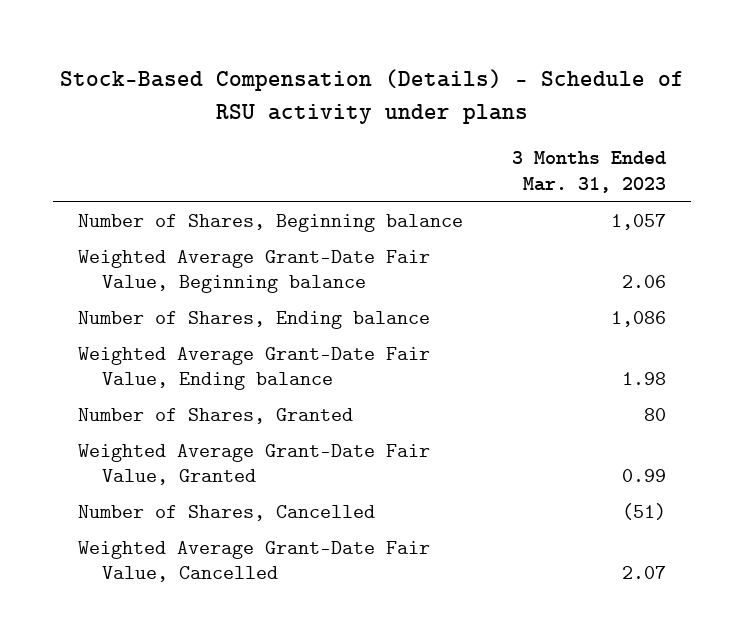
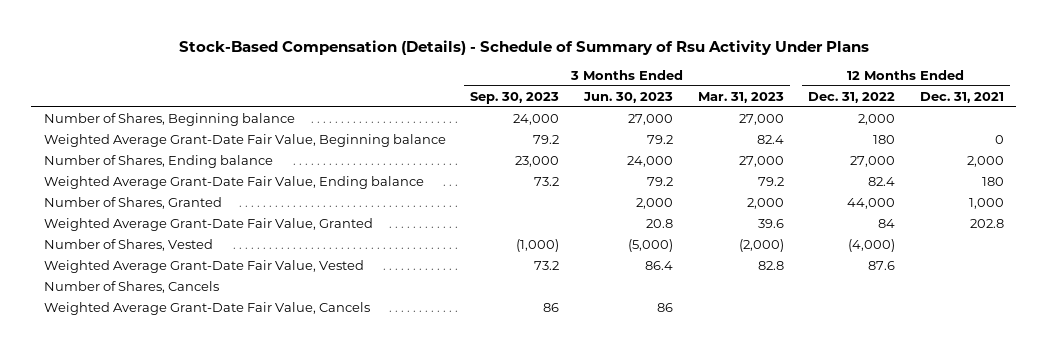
- Stock-Based Compensation (Details) - Schedule of RSU activity under plans
+ Stock-Based Compensation (Details) - Schedule of Summary of Rsu Activity Under Plans
- | 3 Months Ended Mar. 31, 2023
+ | 3 Months Ended Sep. 30, 2023 | 3 Months Ended Jun. 30, 2023 | 3 Months Ended Mar. 31, 2023 | 12 Months Ended Dec. 31, 2022 | 12 Months Ended Dec. 31, 2021
- Number of Shares, Beginning balance | 1,057
- Weighted Average Grant-Date Fair Value, Beginning balance | 2.06
- Number of Shares, Ending balance | 1,086
- Weighted Average Grant-Date Fair Value, Ending balance | 1.98
- Number of Shares, Granted | 80
- Weighted Average Grant-Date Fair Value, Granted | 0.99
- Number of Shares, Cancelled | (51)
- Weighted Average Grant-Date Fair Value, Cancelled | 2.07
+ Number of Shares, Beginning balance | 24,000 | 27,000 | 27,000 | 2,000 |
+ Weighted Average Grant-Date Fair Value, Beginning balance | 79.2 | 79.2 | 82.4 | 180 | 0
+ Number of Shares, Ending balance | 23,000 | 24,000 | 27,000 | 27,000 | 2,000
+ Weighted Average Grant-Date Fair Value, Ending balance | 73.2 | 79.2 | 79.2 | 82.4 | 180
+ Number of Shares, Granted | | 2,000 | 2,000 | 44,000 | 1,000
+ Weighted Average Grant-Date Fair Value, Granted | | 20.8 | 39.6 | 84 | 202.8
+ Number of Shares, Vested | (1,000) | (5,000) | (2,000) | (4,000) |
+ Weighted Average Grant-Date Fair Value, Vested | 73.2 | 86.4 | 82.8 | 87.6 |
+ Number of Shares, Cancels
+ Weighted Average Grant-Date Fair Value, Cancels | 86 | 86 | | |

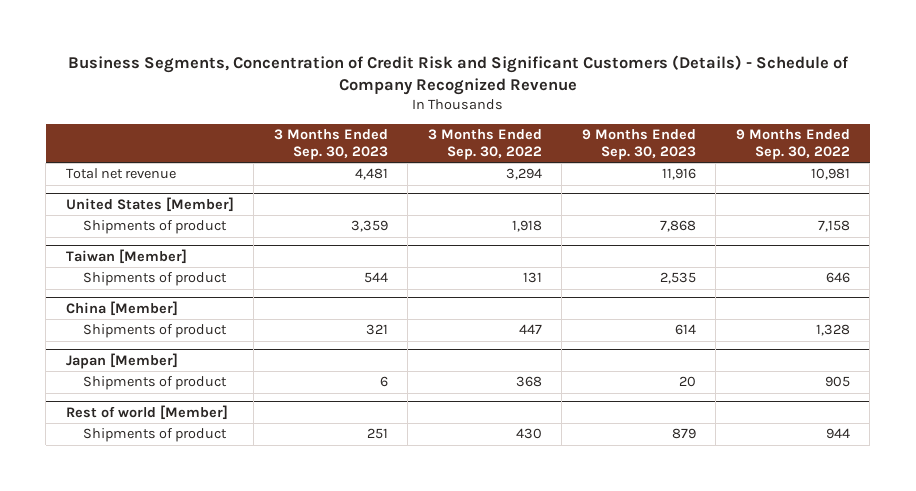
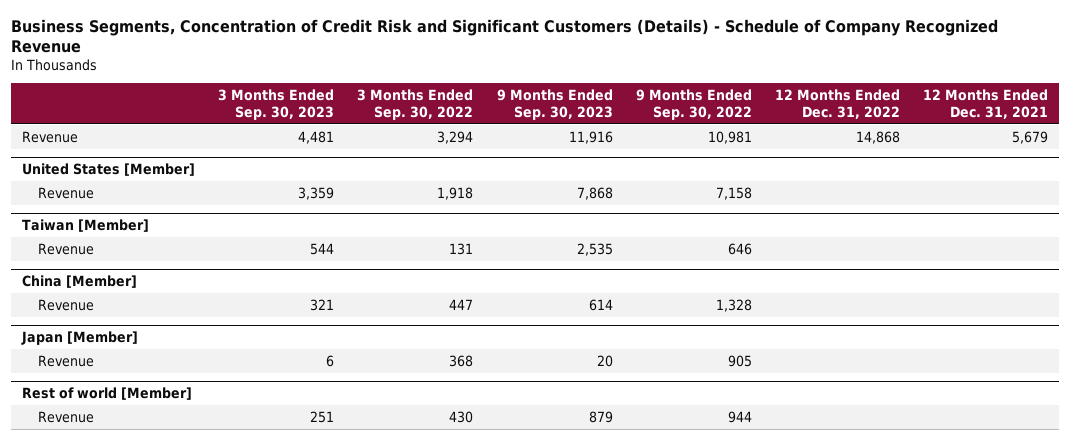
- | 3 Months Ended Sep. 30, 2023 | 3 Months Ended Sep. 30, 2022 | 9 Months Ended Sep. 30, 2023 | 9 Months Ended Sep. 30, 2022
+ | 3 Months Ended Sep. 30, 2023 | 3 Months Ended Sep. 30, 2022 | 9 Months Ended Sep. 30, 2023 | 9 Months Ended Sep. 30, 2022 | 12 Months Ended Dec. 31, 2022 | 12 Months Ended Dec. 31, 2021
- Total net revenue | 4,481 | 3,294 | 11,916 | 10,981
+ Revenue | 4,481 | 3,294 | 11,916 | 10,981 | 14,868 | 5,679
@ United States [Member]
- Shipments of product | 3,359 | 1,918 | 7,868 | 7,158
+ Revenue | 3,359 | 1,918 | 7,868 | 7,158 | |
@ Taiwan [Member]
- Shipments of product | 544 | 131 | 2,535 | 646
+ Revenue | 544 | 131 | 2,535 | 646 | |
@ China [Member]
- Shipments of product | 321 | 447 | 614 | 1,328
+ Revenue | 321 | 447 | 614 | 1,328 | |
@ Japan [Member]
- Shipments of product | 6 | 368 | 20 | 905
+ Revenue | 6 | 368 | 20 | 905 | |
@ Rest of world [Member]
- Shipments of product | 251 | 430 | 879 | 944
+ Revenue | 251 | 430 | 879 | 944 | |

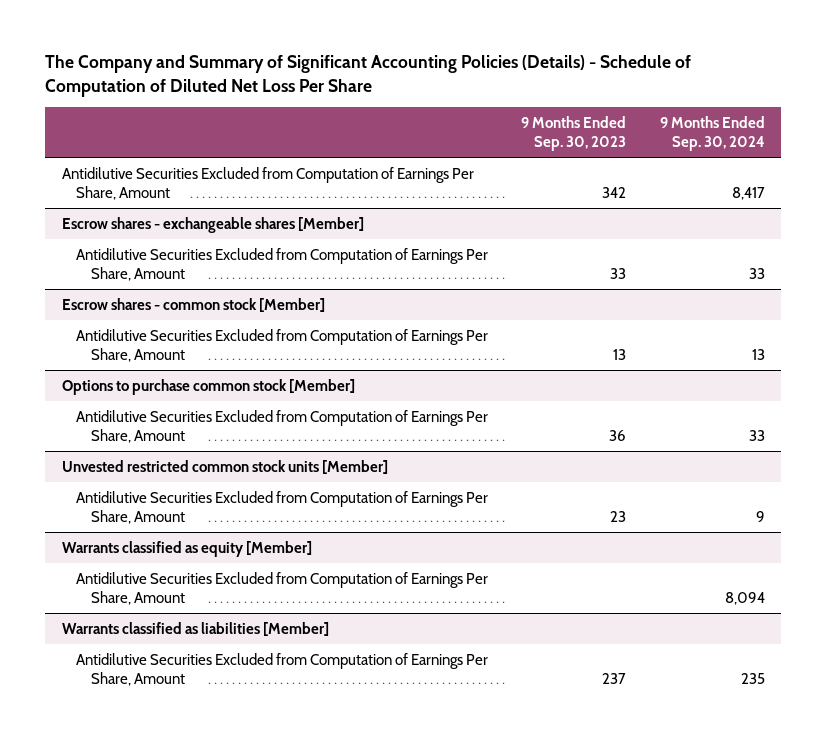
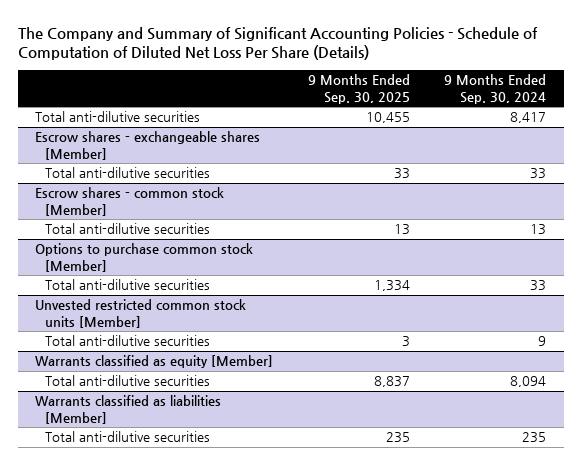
- The Company and Summary of Significant Accounting Policies (Details) - Schedule of Computation of Diluted Net Loss Per Share
+ The Company and Summary of Significant Accounting Policies - Schedule of Computation of Diluted Net Loss Per Share (Details)
- | 9 Months Ended Sep. 30, 2023 | 9 Months Ended Sep. 30, 2024
+ | 9 Months Ended Sep. 30, 2025 | 9 Months Ended Sep. 30, 2024
- Antidilutive Securities Excluded from Computation of Earnings Per Share, Amount | 342 | 8,417
+ Total anti-dilutive securities | 10,455 | 8,417
@ Escrow shares - exchangeable shares [Member]
- Antidilutive Securities Excluded from Computation of Earnings Per Share, Amount | 33 | 33
+ Total anti-dilutive securities | 33 | 33
@ Escrow shares - common stock [Member]
- Antidilutive Securities Excluded from Computation of Earnings Per Share, Amount | 13 | 13
+ Total anti-dilutive securities | 13 | 13
@ Options to purchase common stock [Member]
- Antidilutive Securities Excluded from Computation of Earnings Per Share, Amount | 36 | 33
+ Total anti-dilutive securities | 1,334 | 33
@ Unvested restricted common stock units [Member]
- Antidilutive Securities Excluded from Computation of Earnings Per Share, Amount | 23 | 9
+ Total anti-dilutive securities | 3 | 9
@ Warrants classified as equity [Member]
- Antidilutive Securities Excluded from Computation of Earnings Per Share, Amount | | 8,094
+ Total anti-dilutive securities | 8,837 | 8,094
@ Warrants classified as liabilities [Member]
- Antidilutive Securities Excluded from Computation of Earnings Per Share, Amount | 237 | 235
+ Total anti-dilutive securities | 235 | 235

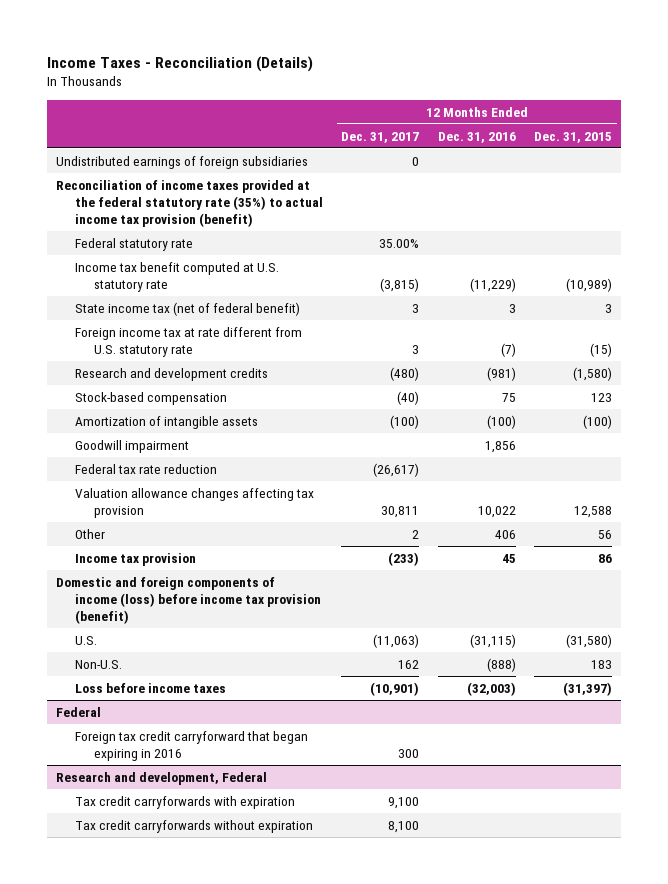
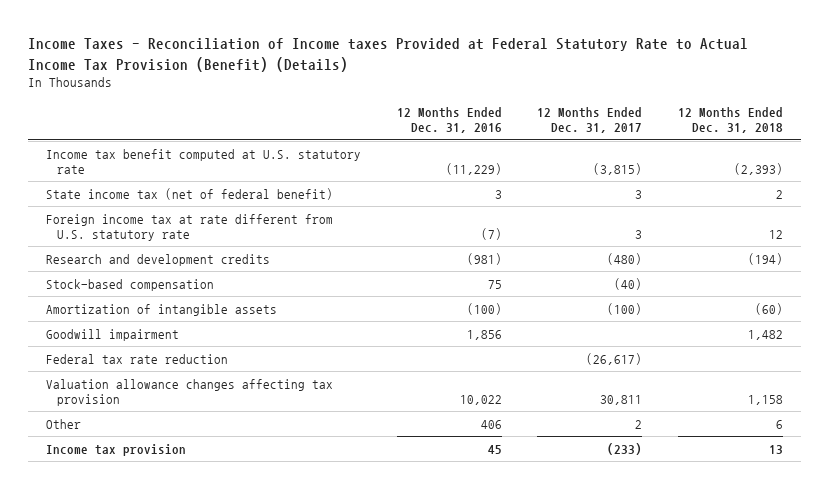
- Income Taxes - Reconciliation (Details)
+ Income Taxes - Reconciliation of Income taxes Provided at Federal Statutory Rate to Actual Income Tax Provision (Benefit) (Details)
- | 12 Months Ended Dec. 31, 2017 | 12 Months Ended Dec. 31, 2016 | 12 Months Ended Dec. 31, 2015
+ | 12 Months Ended Dec. 31, 2016 | 12 Months Ended Dec. 31, 2017 | 12 Months Ended Dec. 31, 2018
- Undistributed earnings of foreign subsidiaries | 0 | |
- Reconciliation of income taxes provided at the federal statutory rate (35%) to actual income tax provision (benefit)
- Federal statutory rate | 35.00% | |
- Domestic and foreign components of income (loss) before income tax provision (benefit)
- U.S. | (11,063) | (31,115) | (31,580)
- Non-U.S. | 162 | (888) | 183
- Loss before income taxes | (10,901) | (32,003) | (31,397)
- Federal
- Foreign tax credit carryforward that began expiring in 2016 | 300 | |
- Research and development, Federal
- Tax credit carryforwards with expiration | 9,100 | |
- Tax credit carryforwards without expiration | 8,100 | |

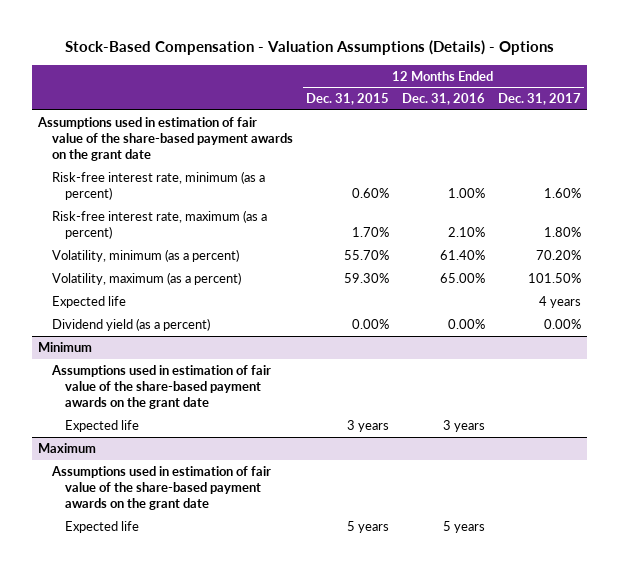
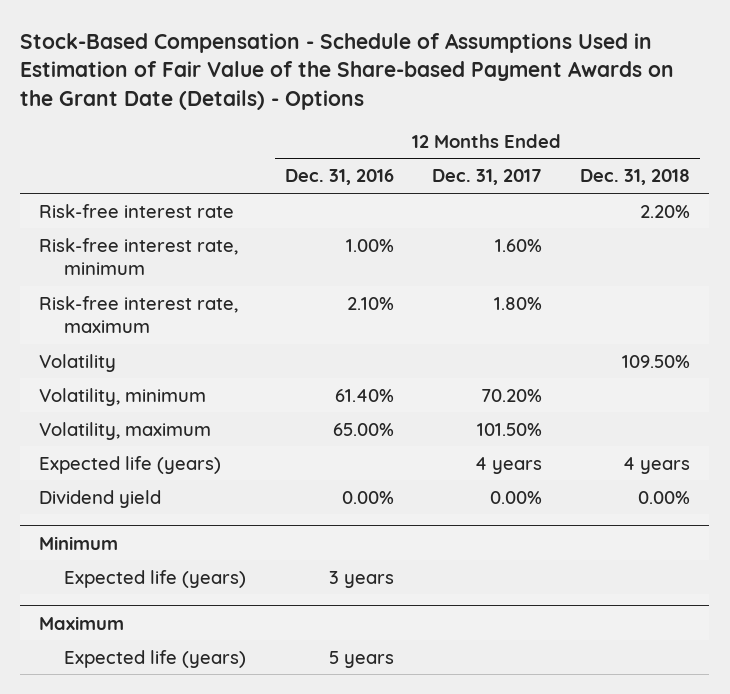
- Stock-Based Compensation - Valuation Assumptions (Details) - Options
+ Stock-Based Compensation - Schedule of Assumptions Used in Estimation of Fair Value of the Share-based Payment Awards on the Grant Date (Details) - Options
- | 12 Months Ended Dec. 31, 2015 | 12 Months Ended Dec. 31, 2016 | 12 Months Ended Dec. 31, 2017
+ | 12 Months Ended Dec. 31, 2016 | 12 Months Ended Dec. 31, 2017 | 12 Months Ended Dec. 31, 2018
- Assumptions used in estimation of fair value of the share-based payment awards on the grant date
- Risk-free interest rate, minimum (as a percent) | 0.60% | 1.00% | 1.60%
- Risk-free interest rate, maximum (as a percent) | 1.70% | 2.10% | 1.80%
- Volatility, minimum (as a percent) | 55.70% | 61.40% | 70.20%
- Volatility, maximum (as a percent) | 59.30% | 65.00% | 101.50%
- Expected life | | | 4 years
- Dividend yield (as a percent) | 0.00% | 0.00% | 0.00%
+ Risk-free interest rate | | | 2.20%
+ Risk-free interest rate, minimum | 1.00% | 1.60% |
+ Risk-free interest rate, maximum | 2.10% | 1.80% |
+ Volatility | | | 109.50%
+ Volatility, minimum | 61.40% | 70.20% |
+ Volatility, maximum | 65.00% | 101.50% |
+ Expected life (years) | | 4 years | 4 years
+ Dividend yield | 0.00% | 0.00% | 0.00%
@ Minimum
- Assumptions used in estimation of fair value of the share-based payment awards on the grant date
- Expected life | 3 years | 3 years |
+ Expected life (years) | 3 years | |
@ Maximum
- Assumptions used in estimation of fair value of the share-based payment awards on the grant date
- Expected life | 5 years | 5 years |
+ Expected life (years) | 5 years | |

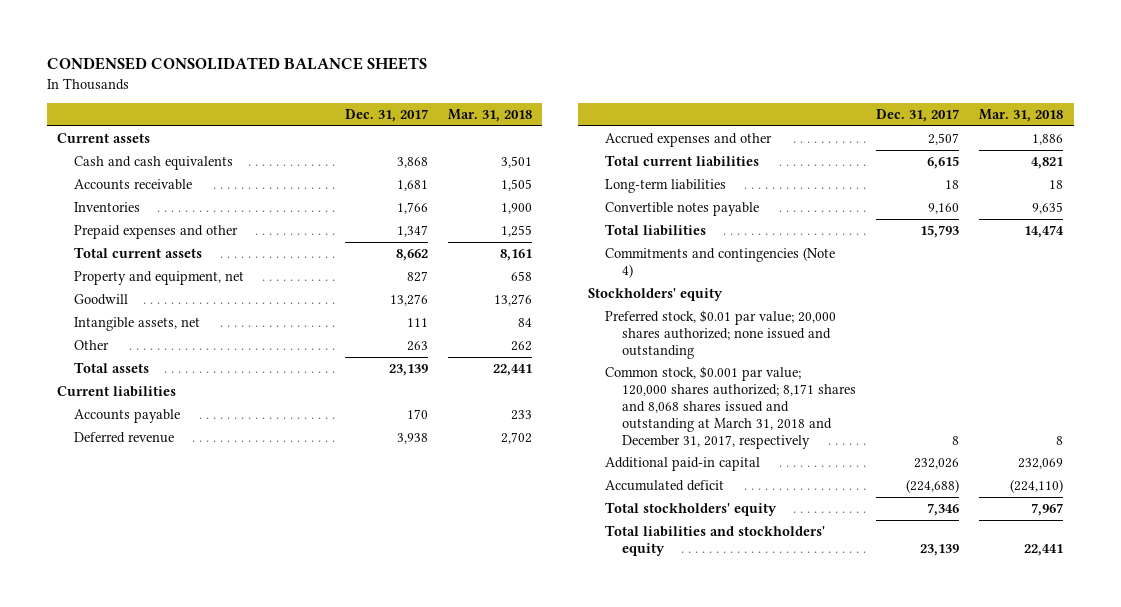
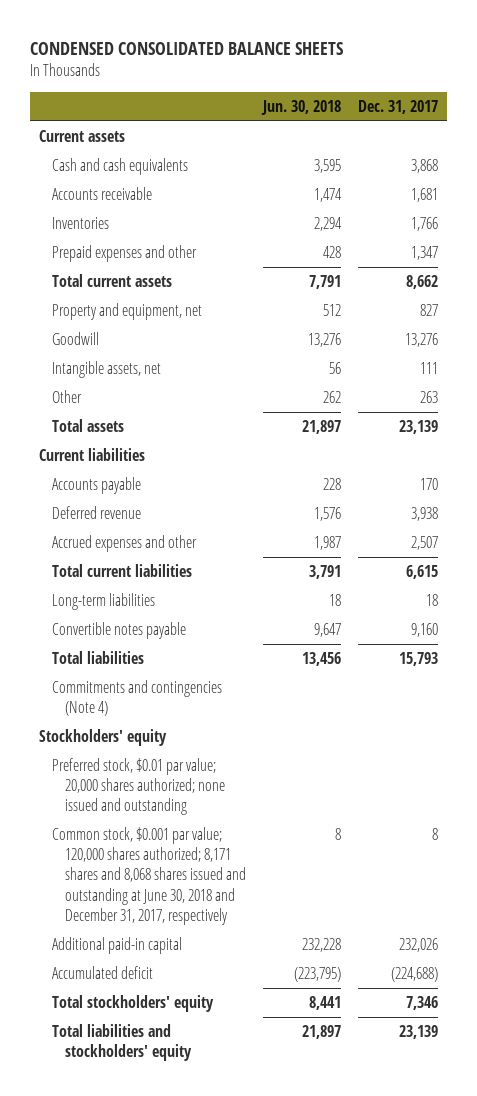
- | Dec. 31, 2017 | Mar. 31, 2018
+ | Jun. 30, 2018 | Dec. 31, 2017
- Common stock, $0.001 par value; 120,000 shares authorized; 8,171 shares and 8,068 shares issued and outstanding at March 31, 2018 and December 31, 2017, respectively | 8 | 8
+ Common stock, $0.001 par value; 120,000 shares authorized; 8,171 shares and 8,068 shares issued and outstanding at June 30, 2018 and December 31, 2017, respectively | 8 | 8

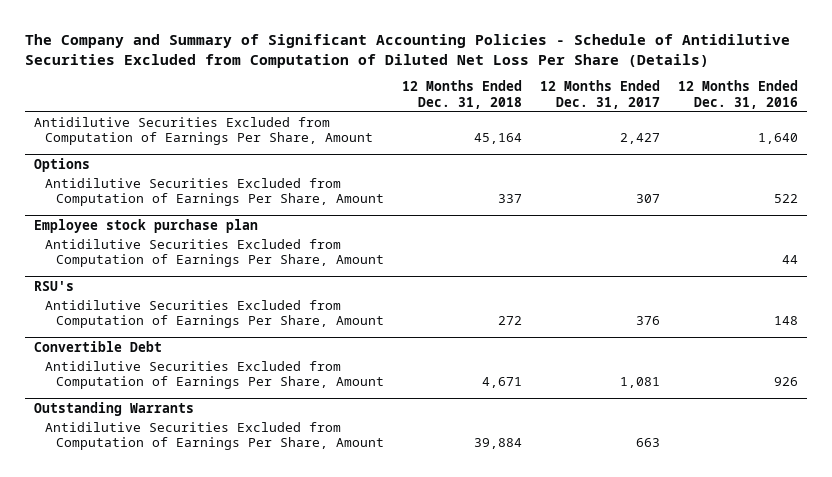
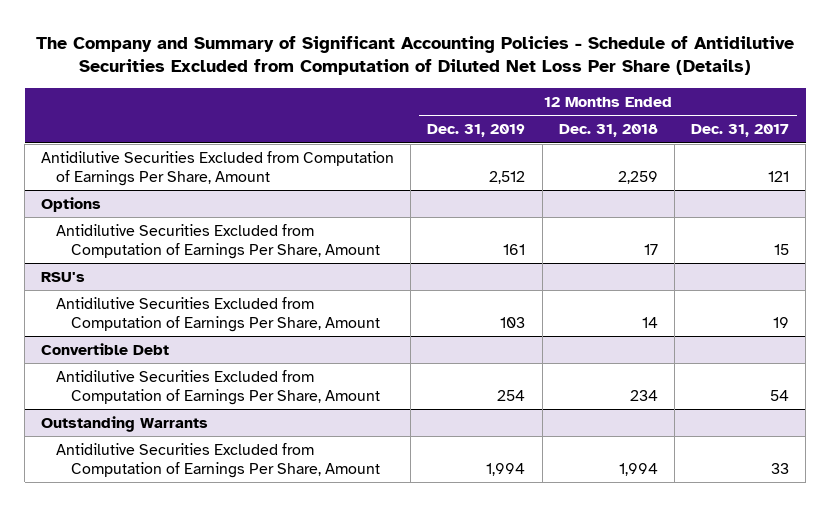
- | 12 Months Ended Dec. 31, 2018 | 12 Months Ended Dec. 31, 2017 | 12 Months Ended Dec. 31, 2016
+ | 12 Months Ended Dec. 31, 2019 | 12 Months Ended Dec. 31, 2018 | 12 Months Ended Dec. 31, 2017
- Antidilutive Securities Excluded from Computation of Earnings Per Share, Amount | 45,164 | 2,427 | 1,640
+ Antidilutive Securities Excluded from Computation of Earnings Per Share, Amount | 2,512 | 2,259 | 121
@ Options
- Antidilutive Securities Excluded from Computation of Earnings Per Share, Amount | 337 | 307 | 522
- Employee stock purchase plan
- Antidilutive Securities Excluded from Computation of Earnings Per Share, Amount | | | 44
@ Options
+ Antidilutive Securities Excluded from Computation of Earnings Per Share, Amount | 161 | 17 | 15
@ RSU's
- Antidilutive Securities Excluded from Computation of Earnings Per Share, Amount | 272 | 376 | 148
+ Antidilutive Securities Excluded from Computation of Earnings Per Share, Amount | 103 | 14 | 19
@ Convertible Debt
- Antidilutive Securities Excluded from Computation of Earnings Per Share, Amount | 4,671 | 1,081 | 926
+ Antidilutive Securities Excluded from Computation of Earnings Per Share, Amount | 254 | 234 | 54
@ Outstanding Warrants
- Antidilutive Securities Excluded from Computation of Earnings Per Share, Amount | 39,884 | 663 |
+ Antidilutive Securities Excluded from Computation of Earnings Per Share, Amount | 1,994 | 1,994 | 33

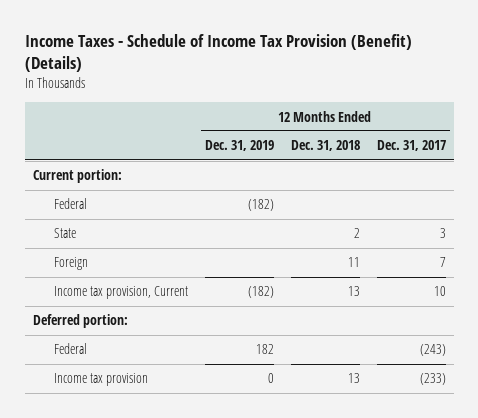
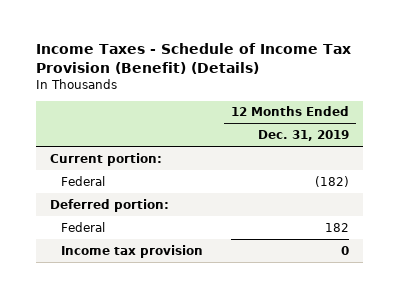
- | 12 Months Ended Dec. 31, 2019 | 12 Months Ended Dec. 31, 2018 | 12 Months Ended Dec. 31, 2017
+ | 12 Months Ended Dec. 31, 2019
- State | | 2 | 3
- Foreign | | 11 | 7
- Income tax provision, Current | (182) | 13 | 10

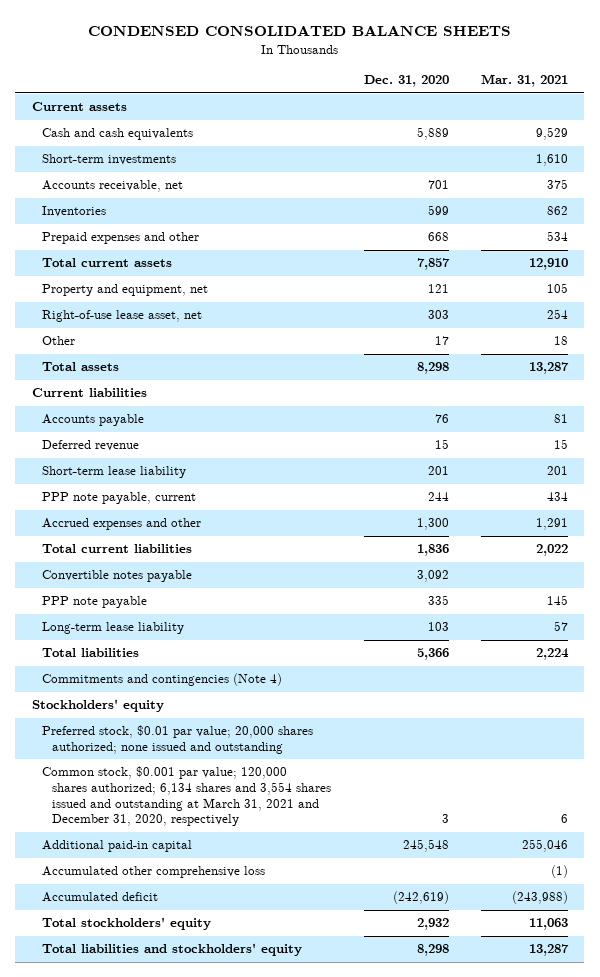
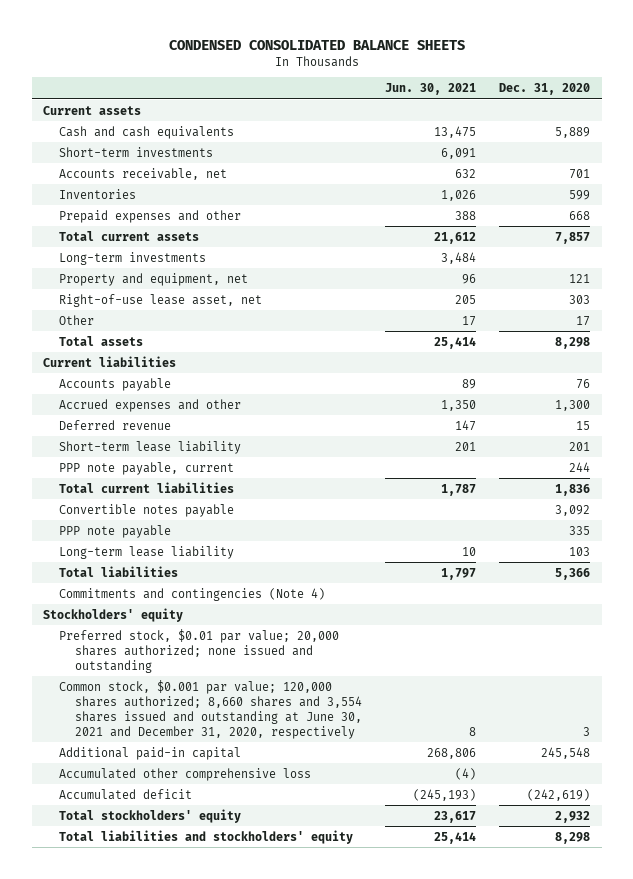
- | Dec. 31, 2020 | Mar. 31, 2021
+ | Jun. 30, 2021 | Dec. 31, 2020
+ Long-term investments | 3,484 |
moved up: Accrued expenses and other | 1,350 | 1,300
- Common stock, $0.001 par value; 120,000 shares authorized; 6,134 shares and 3,554 shares issued and outstanding at March 31, 2021 and December 31, 2020, respectively | 3 | 6
+ Common stock, $0.001 par value; 120,000 shares authorized; 8,660 shares and 3,554 shares issued and outstanding at June 30, 2021 and December 31, 2020, respectively | 8 | 3

